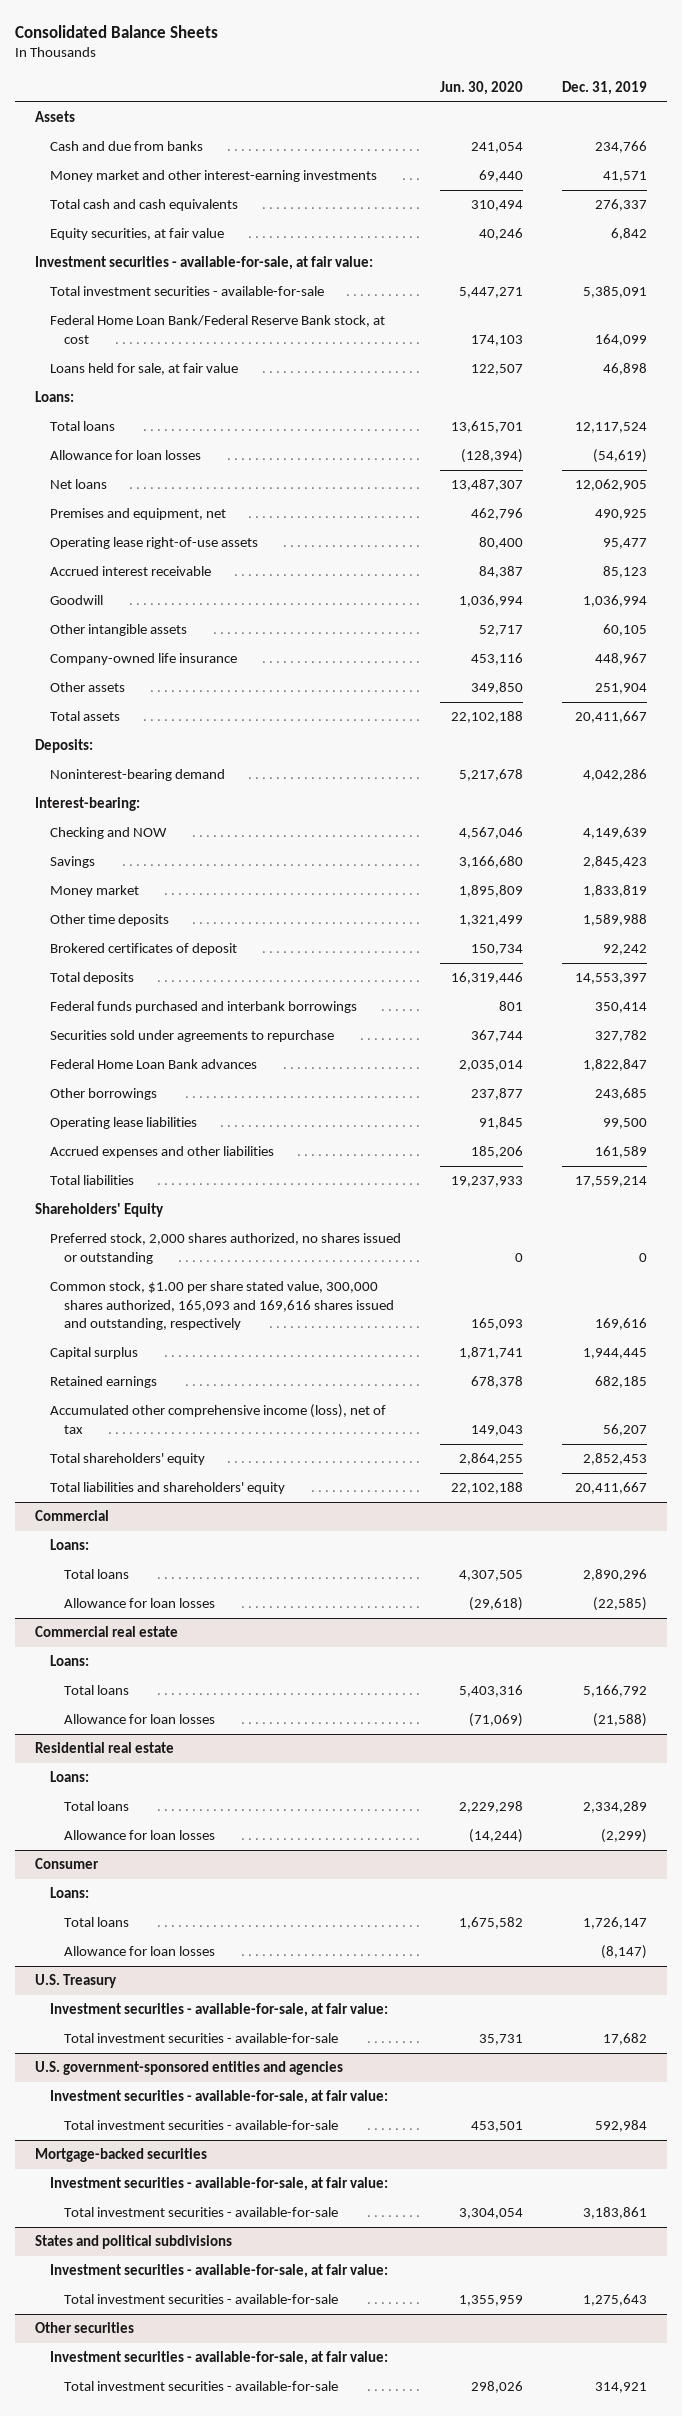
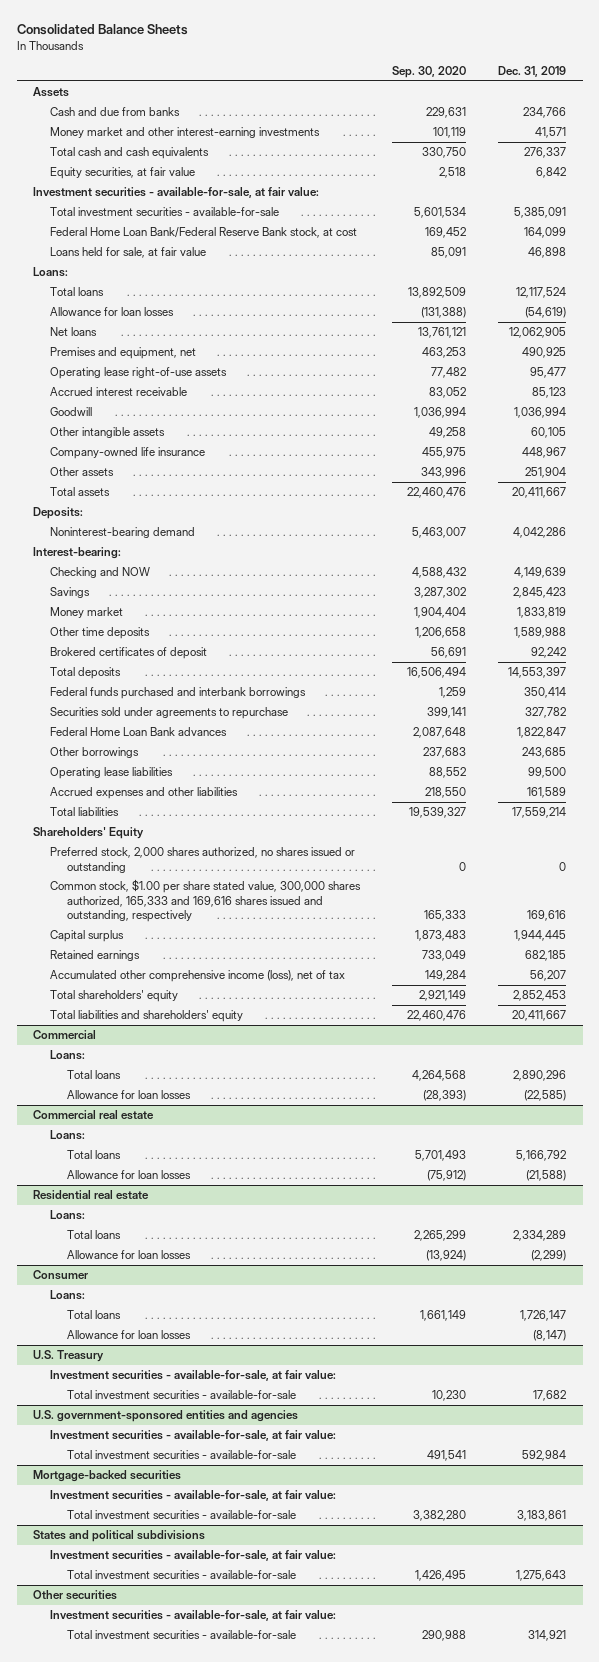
- | Jun. 30, 2020 | Dec. 31, 2019
+ | Sep. 30, 2020 | Dec. 31, 2019
- Common stock, $1.00 per share stated value, 300,000 shares authorized, 165,093 and 169,616 shares issued and outstanding, respectively | 165,093 | 169,616
+ Common stock, $1.00 per share stated value, 300,000 shares authorized, 165,333 and 169,616 shares issued and outstanding, respectively | 165,333 | 169,616

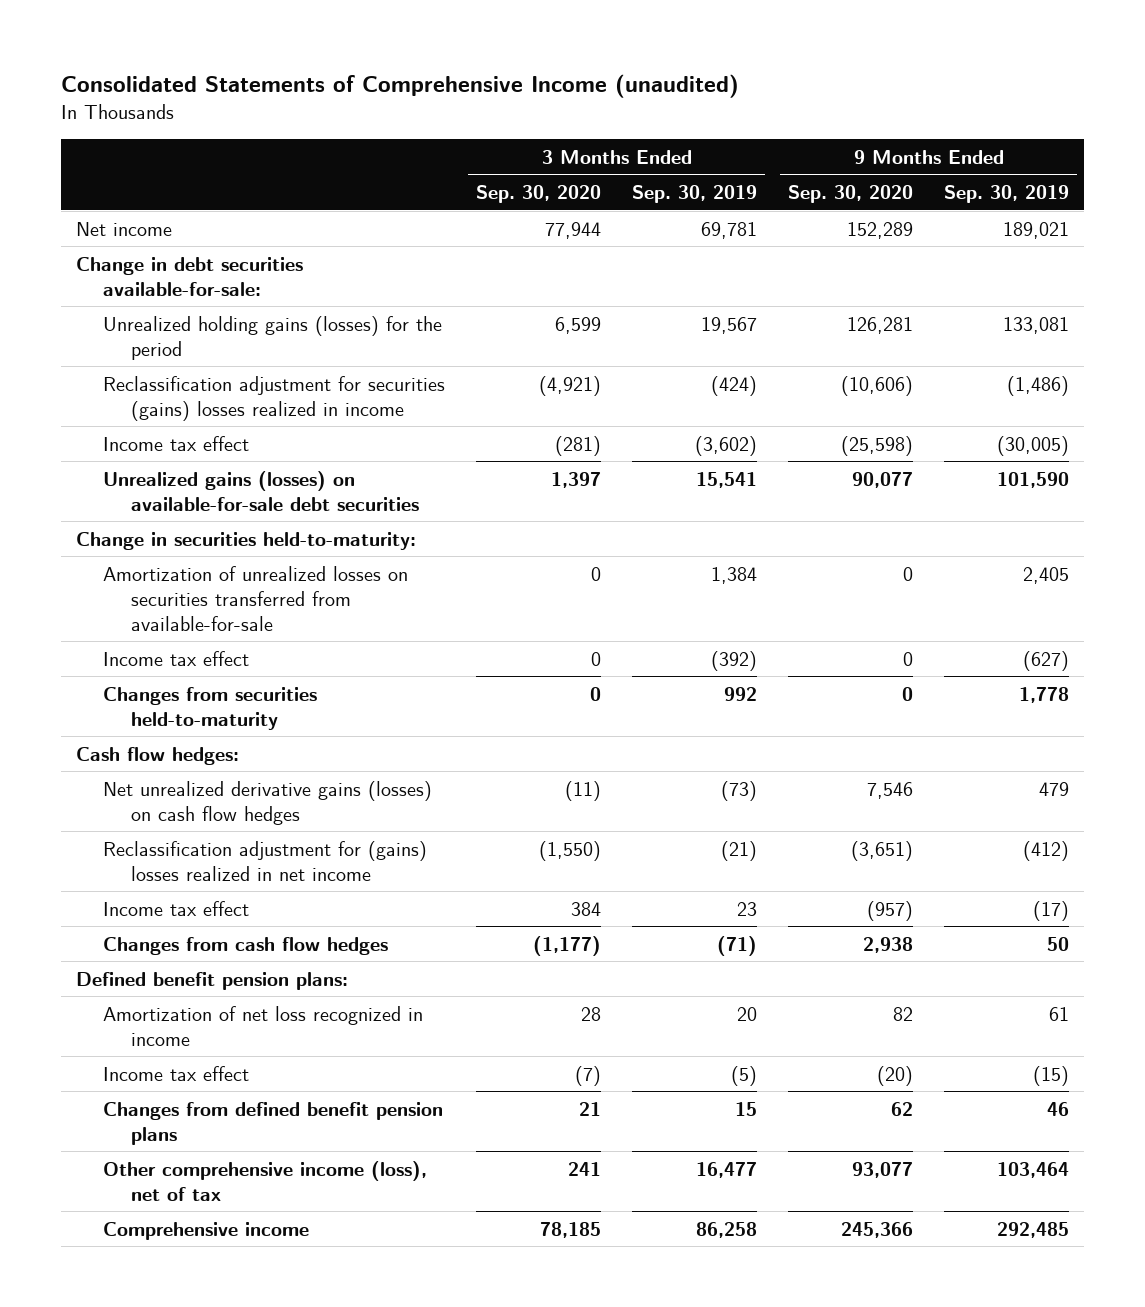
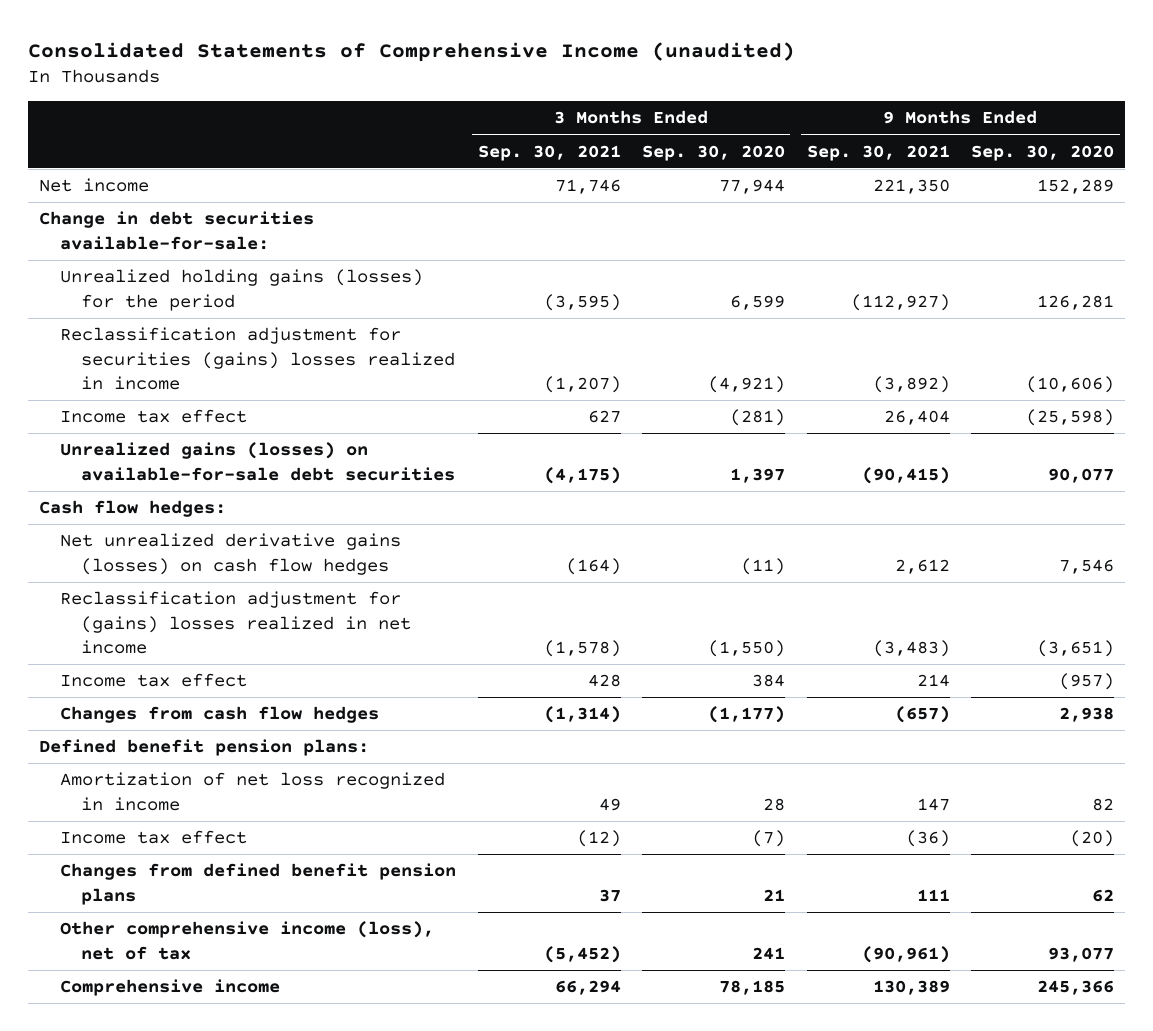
- | 3 Months Ended Sep. 30, 2020 | 3 Months Ended Sep. 30, 2019 | 9 Months Ended Sep. 30, 2020 | 9 Months Ended Sep. 30, 2019
+ | 3 Months Ended Sep. 30, 2021 | 3 Months Ended Sep. 30, 2020 | 9 Months Ended Sep. 30, 2021 | 9 Months Ended Sep. 30, 2020
- Change in securities held-to-maturity:
- Amortization of unrealized losses on securities transferred from available-for-sale | 0 | 1,384 | 0 | 2,405
- Income tax effect | 0 | (392) | 0 | (627)
- Changes from securities held-to-maturity | 0 | 992 | 0 | 1,778

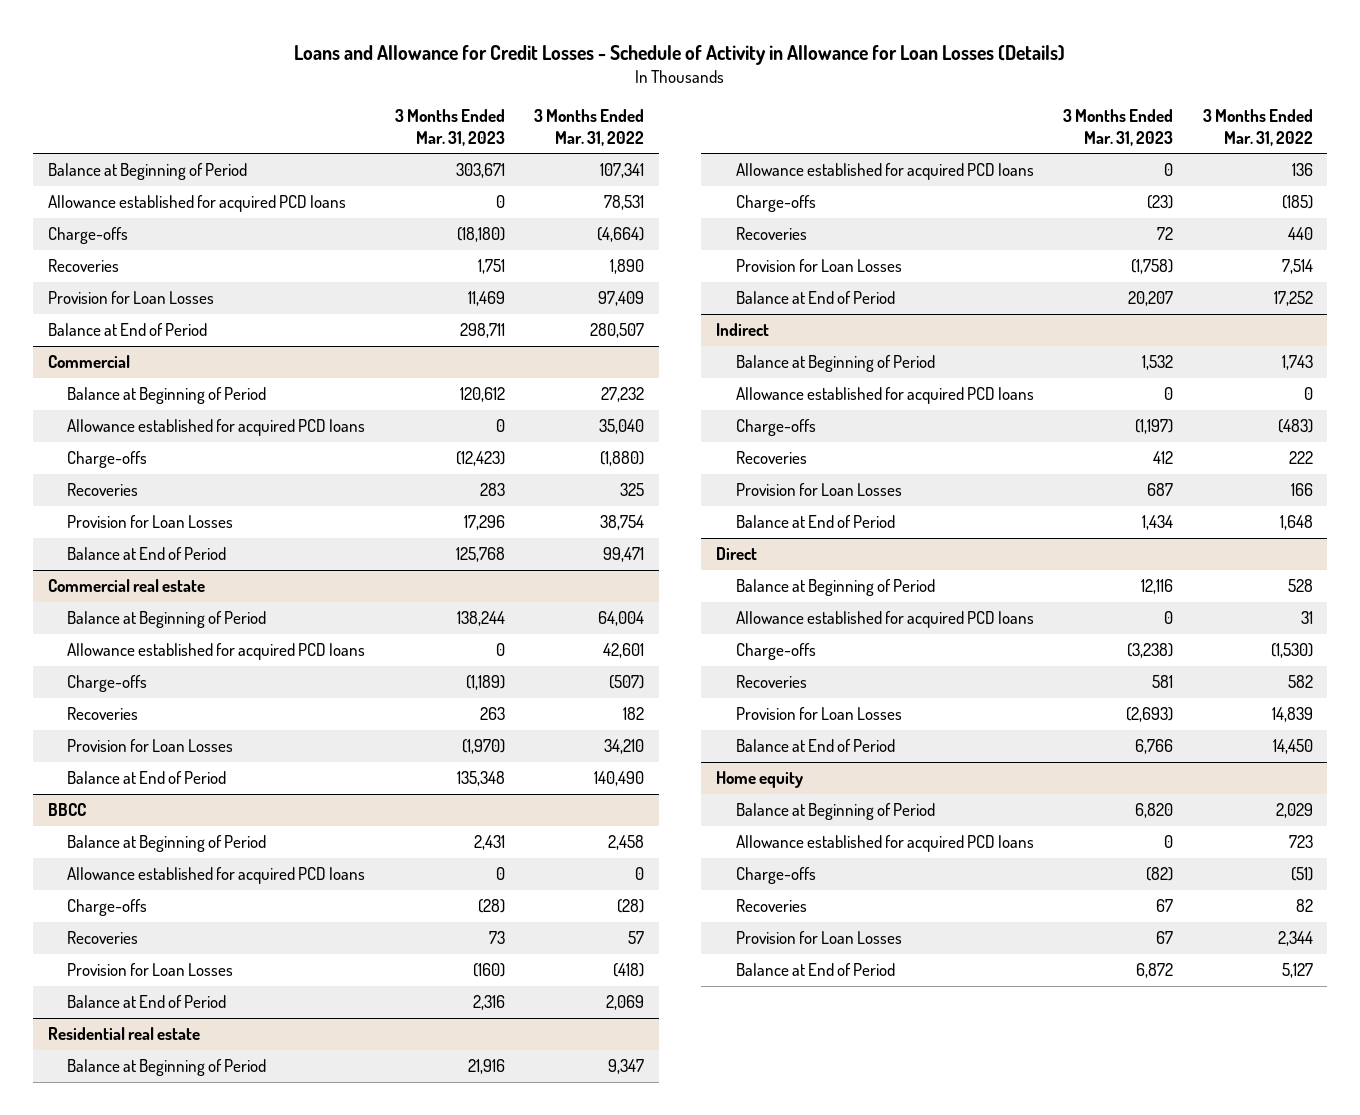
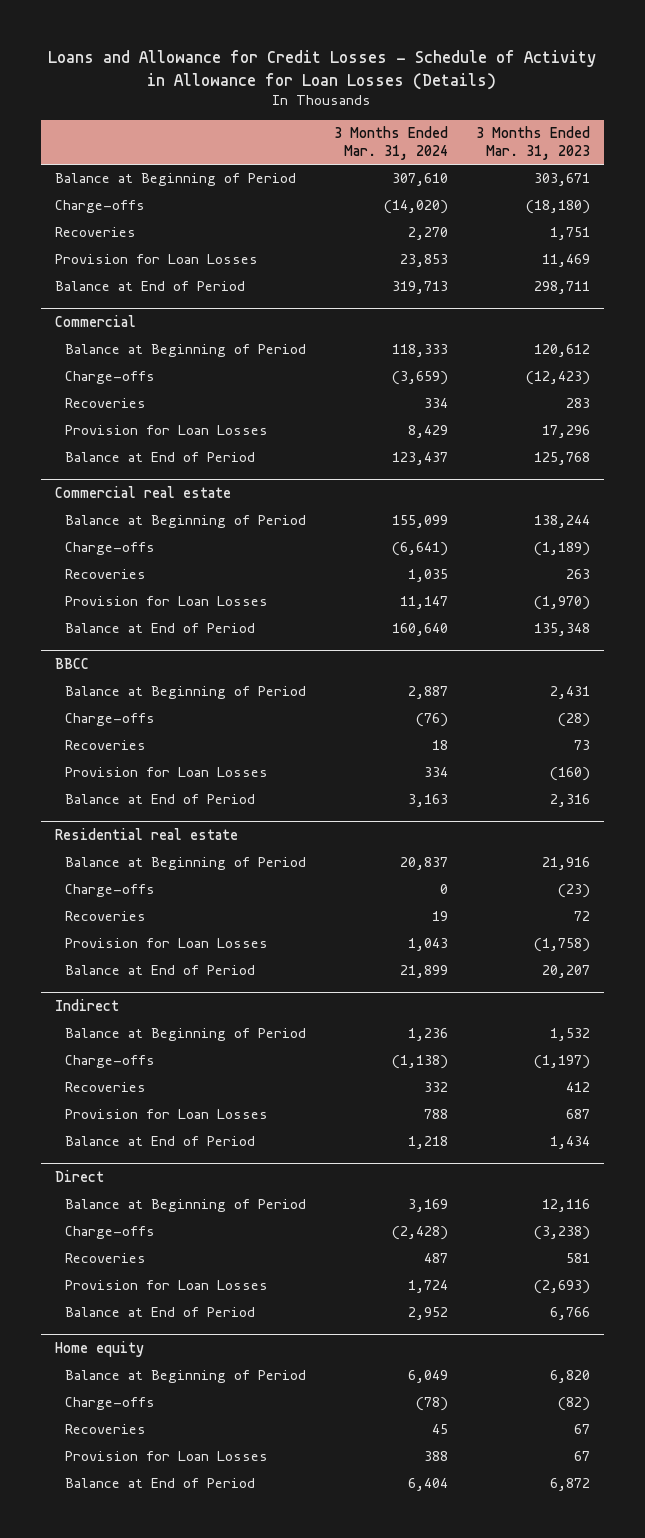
- | 3 Months Ended Mar. 31, 2023 | 3 Months Ended Mar. 31, 2022
+ | 3 Months Ended Mar. 31, 2024 | 3 Months Ended Mar. 31, 2023
- Allowance established for acquired PCD loans | 0 | 78,531
@ Commercial
- Allowance established for acquired PCD loans | 0 | 35,040
@ Commercial real estate
- Allowance established for acquired PCD loans | 0 | 42,601
@ BBCC
- Allowance established for acquired PCD loans | 0 | 0
@ Residential real estate
- Allowance established for acquired PCD loans | 0 | 136
@ Indirect
- Allowance established for acquired PCD loans | 0 | 0
@ Direct
- Allowance established for acquired PCD loans | 0 | 31
@ Home equity
- Allowance established for acquired PCD loans | 0 | 723

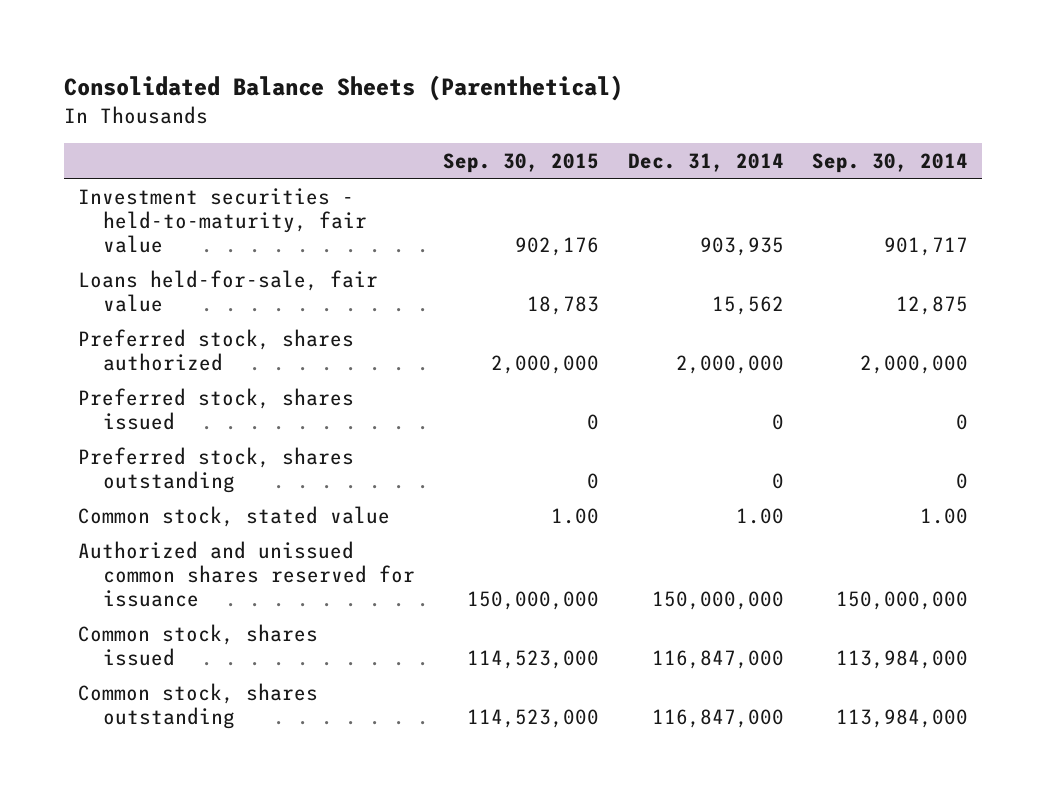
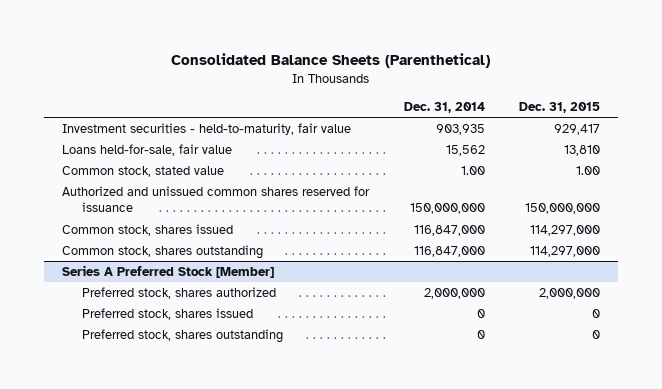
- | Sep. 30, 2015 | Dec. 31, 2014 | Sep. 30, 2014
+ | Dec. 31, 2014 | Dec. 31, 2015
- Preferred stock, shares authorized | 2,000,000 | 2,000,000 | 2,000,000
- Preferred stock, shares issued | 0 | 0 | 0
- Preferred stock, shares outstanding | 0 | 0 | 0
+ Series A Preferred Stock [Member]
+ Preferred stock, shares authorized | 2,000,000 | 2,000,000
+ Preferred stock, shares issued | 0 | 0
+ Preferred stock, shares outstanding | 0 | 0

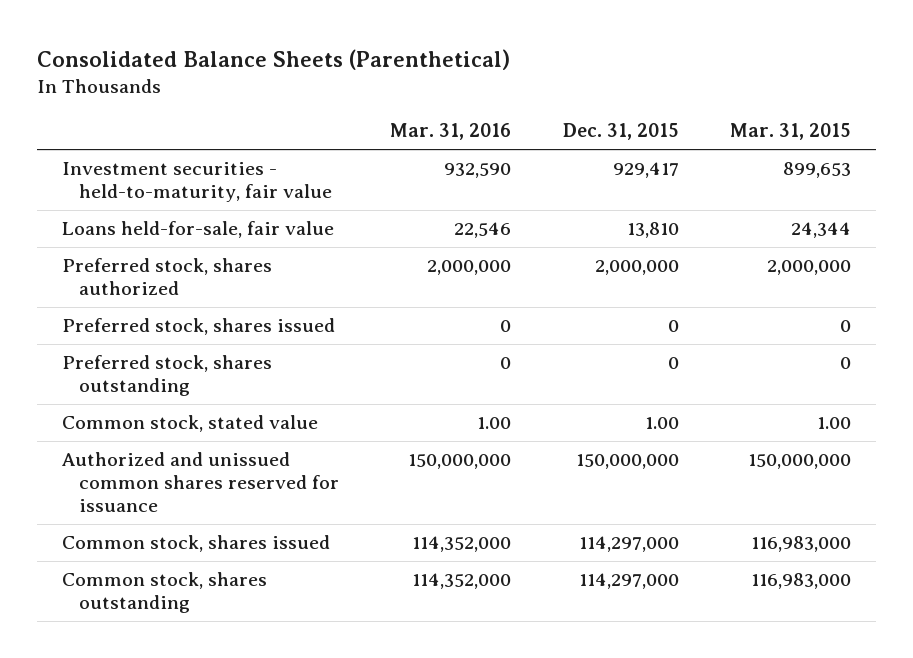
- | Dec. 31, 2014 | Dec. 31, 2015
+ | Mar. 31, 2016 | Dec. 31, 2015 | Mar. 31, 2015
+ Preferred stock, shares authorized | 2,000,000 | 2,000,000 | 2,000,000
+ Preferred stock, shares issued | 0 | 0 | 0
+ Preferred stock, shares outstanding | 0 | 0 | 0
- Series A Preferred Stock [Member]
- Preferred stock, shares authorized | 2,000,000 | 2,000,000
- Preferred stock, shares issued | 0 | 0
- Preferred stock, shares outstanding | 0 | 0

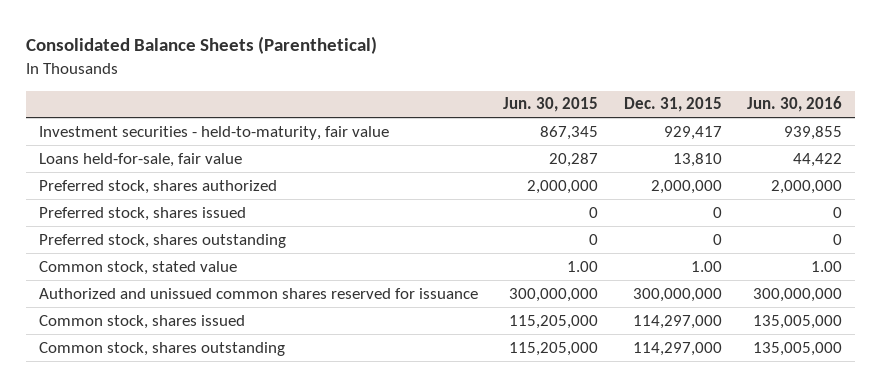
- | Mar. 31, 2016 | Dec. 31, 2015 | Mar. 31, 2015
+ | Jun. 30, 2015 | Dec. 31, 2015 | Jun. 30, 2016
- Authorized and unissued common shares reserved for issuance | 150,000,000 | 150,000,000 | 150,000,000
+ Authorized and unissued common shares reserved for issuance | 300,000,000 | 300,000,000 | 300,000,000

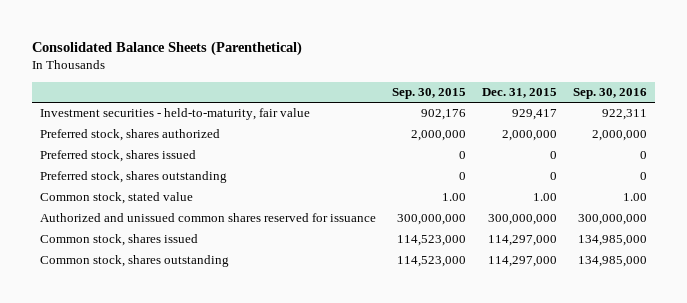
- | Jun. 30, 2015 | Dec. 31, 2015 | Jun. 30, 2016
+ | Sep. 30, 2015 | Dec. 31, 2015 | Sep. 30, 2016
- Loans held-for-sale, fair value | 20,287 | 13,810 | 44,422

